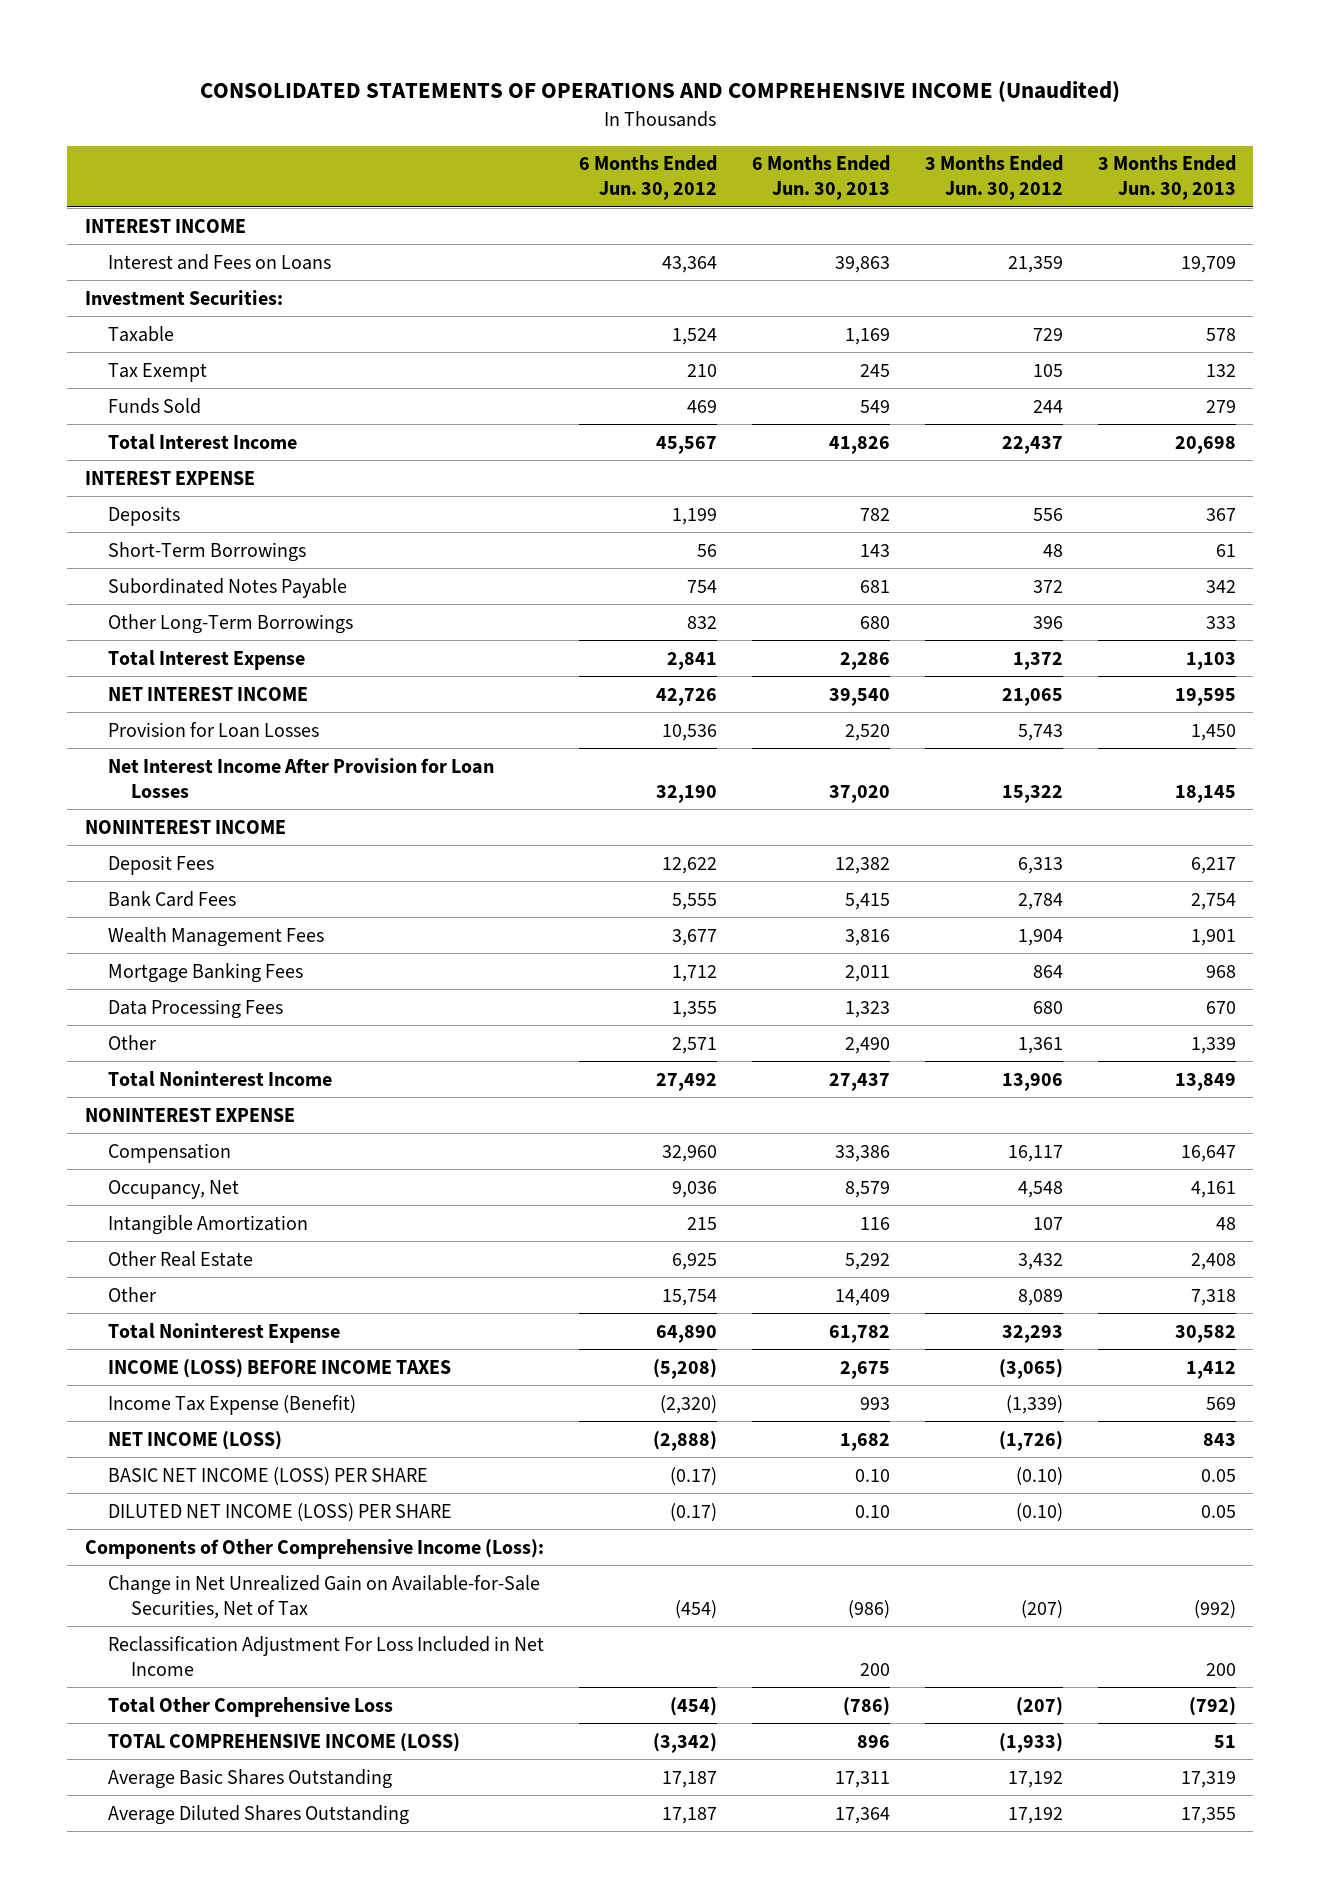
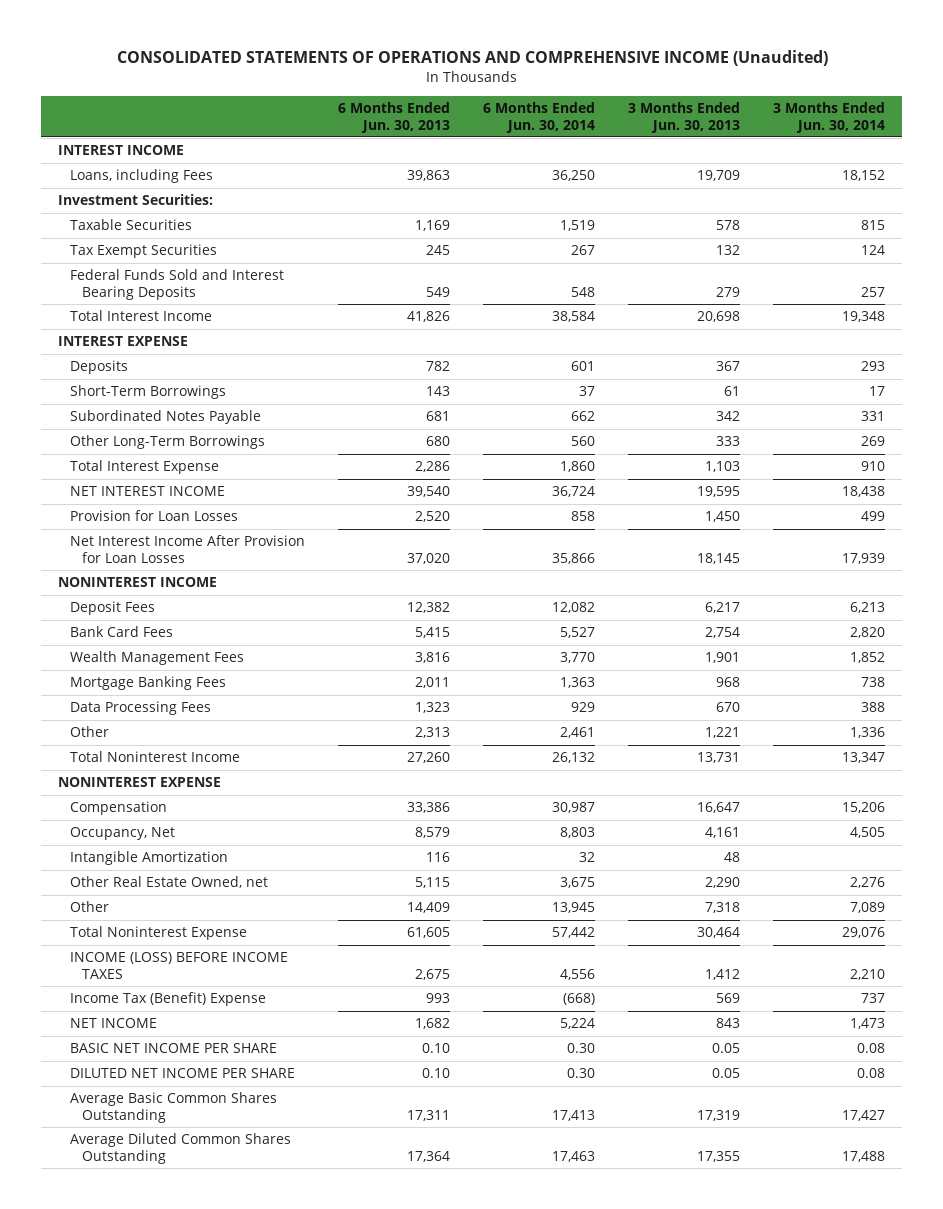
- | 6 Months Ended Jun. 30, 2012 | 6 Months Ended Jun. 30, 2013 | 3 Months Ended Jun. 30, 2012 | 3 Months Ended Jun. 30, 2013
+ | 6 Months Ended Jun. 30, 2013 | 6 Months Ended Jun. 30, 2014 | 3 Months Ended Jun. 30, 2013 | 3 Months Ended Jun. 30, 2014
- Interest and Fees on Loans | 43,364 | 39,863 | 21,359 | 19,709
+ Loans, including Fees | 39,863 | 36,250 | 19,709 | 18,152
- Taxable | 1,524 | 1,169 | 729 | 578
- Tax Exempt | 210 | 245 | 105 | 132
- Funds Sold | 469 | 549 | 244 | 279
+ Taxable Securities | 1,169 | 1,519 | 578 | 815
+ Tax Exempt Securities | 245 | 267 | 132 | 124
+ Federal Funds Sold and Interest Bearing Deposits | 549 | 548 | 279 | 257
- Other | 2,571 | 2,490 | 1,361 | 1,339
- Total Noninterest Income | 27,492 | 27,437 | 13,906 | 13,849
+ Other | 2,313 | 2,461 | 1,221 | 1,336
+ Total Noninterest Income | 27,260 | 26,132 | 13,731 | 13,347
- Other Real Estate | 6,925 | 5,292 | 3,432 | 2,408
+ Other Real Estate Owned, net | 5,115 | 3,675 | 2,290 | 2,276
- Total Noninterest Expense | 64,890 | 61,782 | 32,293 | 30,582
+ Total Noninterest Expense | 61,605 | 57,442 | 30,464 | 29,076
- Income Tax Expense (Benefit) | (2,320) | 993 | (1,339) | 569
- NET INCOME (LOSS) | (2,888) | 1,682 | (1,726) | 843
- BASIC NET INCOME (LOSS) PER SHARE | (0.17) | 0.10 | (0.10) | 0.05
- DILUTED NET INCOME (LOSS) PER SHARE | (0.17) | 0.10 | (0.10) | 0.05
- Components of Other Comprehensive Income (Loss):
- Change in Net Unrealized Gain on Available-for-Sale Securities, Net of Tax | (454) | (986) | (207) | (992)
- Reclassification Adjustment For Loss Included in Net Income | | 200 | | 200
- Total Other Comprehensive Loss | (454) | (786) | (207) | (792)
- TOTAL COMPREHENSIVE INCOME (LOSS) | (3,342) | 896 | (1,933) | 51
- Average Basic Shares Outstanding | 17,187 | 17,311 | 17,192 | 17,319
- Average Diluted Shares Outstanding | 17,187 | 17,364 | 17,192 | 17,355
+ Income Tax (Benefit) Expense | 993 | (668) | 569 | 737
+ NET INCOME | 1,682 | 5,224 | 843 | 1,473
+ BASIC NET INCOME PER SHARE | 0.10 | 0.30 | 0.05 | 0.08
+ DILUTED NET INCOME PER SHARE | 0.10 | 0.30 | 0.05 | 0.08
+ Average Basic Common Shares Outstanding | 17,311 | 17,413 | 17,319 | 17,427
+ Average Diluted Common Shares Outstanding | 17,364 | 17,463 | 17,355 | 17,488

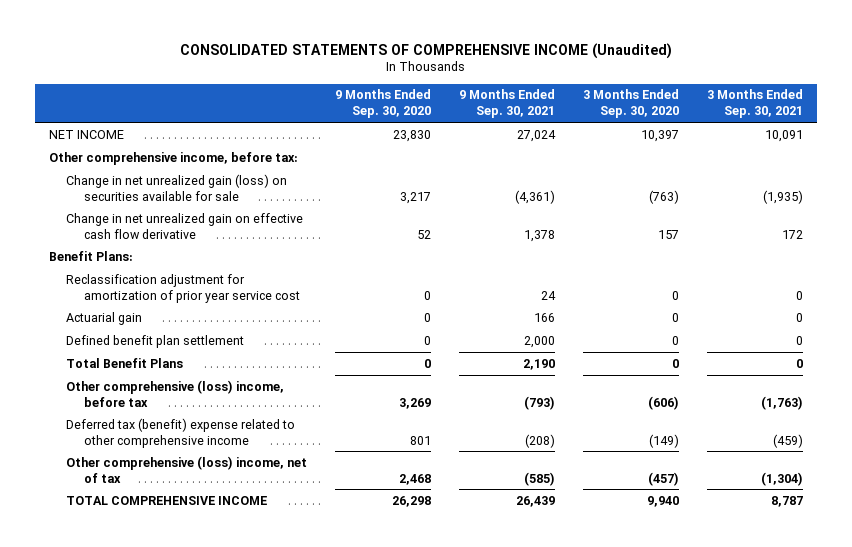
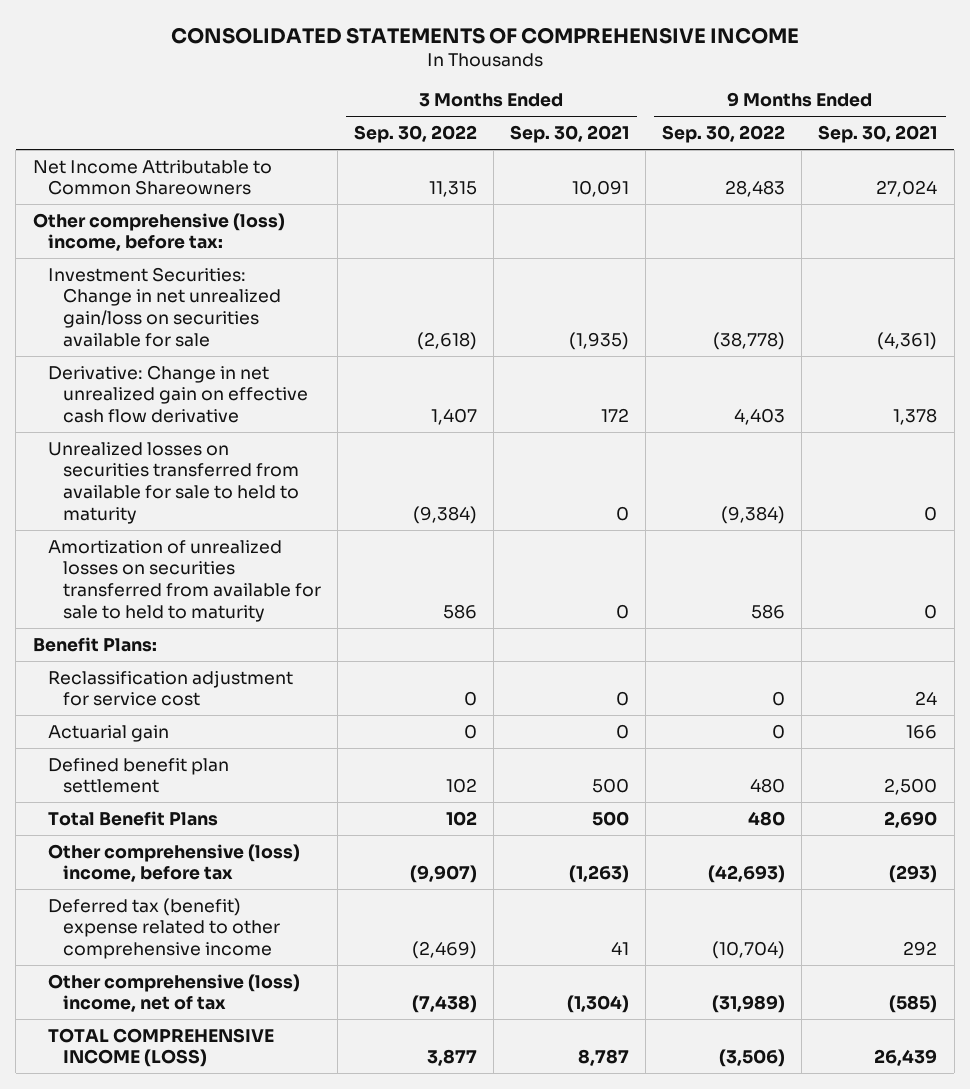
- CONSOLIDATED STATEMENTS OF COMPREHENSIVE INCOME (Unaudited)
+ CONSOLIDATED STATEMENTS OF COMPREHENSIVE INCOME
- | 9 Months Ended Sep. 30, 2020 | 9 Months Ended Sep. 30, 2021 | 3 Months Ended Sep. 30, 2020 | 3 Months Ended Sep. 30, 2021
+ | 3 Months Ended Sep. 30, 2022 | 3 Months Ended Sep. 30, 2021 | 9 Months Ended Sep. 30, 2022 | 9 Months Ended Sep. 30, 2021
- NET INCOME | 23,830 | 27,024 | 10,397 | 10,091
- Other comprehensive income, before tax:
- Change in net unrealized gain (loss) on securities available for sale | 3,217 | (4,361) | (763) | (1,935)
- Change in net unrealized gain on effective cash flow derivative | 52 | 1,378 | 157 | 172
+ Net Income Attributable to Common Shareowners | 11,315 | 10,091 | 28,483 | 27,024
+ Other comprehensive (loss) income, before tax:
+ Investment Securities: Change in net unrealized gain/loss on securities available for sale | (2,618) | (1,935) | (38,778) | (4,361)
+ Derivative: Change in net unrealized gain on effective cash flow derivative | 1,407 | 172 | 4,403 | 1,378
+ Unrealized losses on securities transferred from available for sale to held to maturity | (9,384) | 0 | (9,384) | 0
+ Amortization of unrealized losses on securities transferred from available for sale to held to maturity | 586 | 0 | 586 | 0
- Reclassification adjustment for amortization of prior year service cost | 0 | 24 | 0 | 0
+ Reclassification adjustment for service cost | 0 | 0 | 0 | 24
- Defined benefit plan settlement | 0 | 2,000 | 0 | 0
- Total Benefit Plans | 0 | 2,190 | 0 | 0
- Other comprehensive (loss) income, before tax | 3,269 | (793) | (606) | (1,763)
- Deferred tax (benefit) expense related to other comprehensive income | 801 | (208) | (149) | (459)
+ Defined benefit plan settlement | 102 | 500 | 480 | 2,500
+ Total Benefit Plans | 102 | 500 | 480 | 2,690
+ Other comprehensive (loss) income, before tax | (9,907) | (1,263) | (42,693) | (293)
+ Deferred tax (benefit) expense related to other comprehensive income | (2,469) | 41 | (10,704) | 292
- TOTAL COMPREHENSIVE INCOME | 26,298 | 26,439 | 9,940 | 8,787
+ TOTAL COMPREHENSIVE INCOME (LOSS) | 3,877 | 8,787 | (3,506) | 26,439

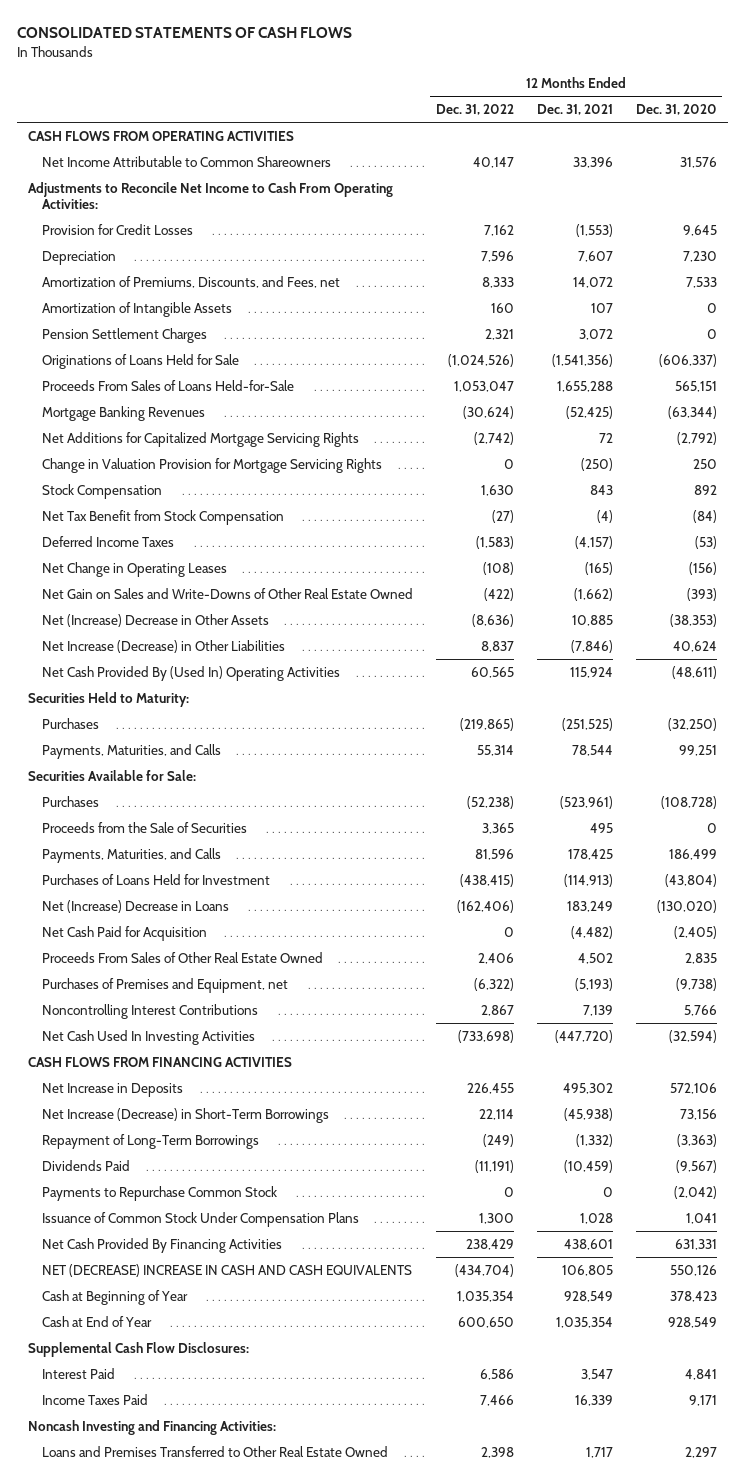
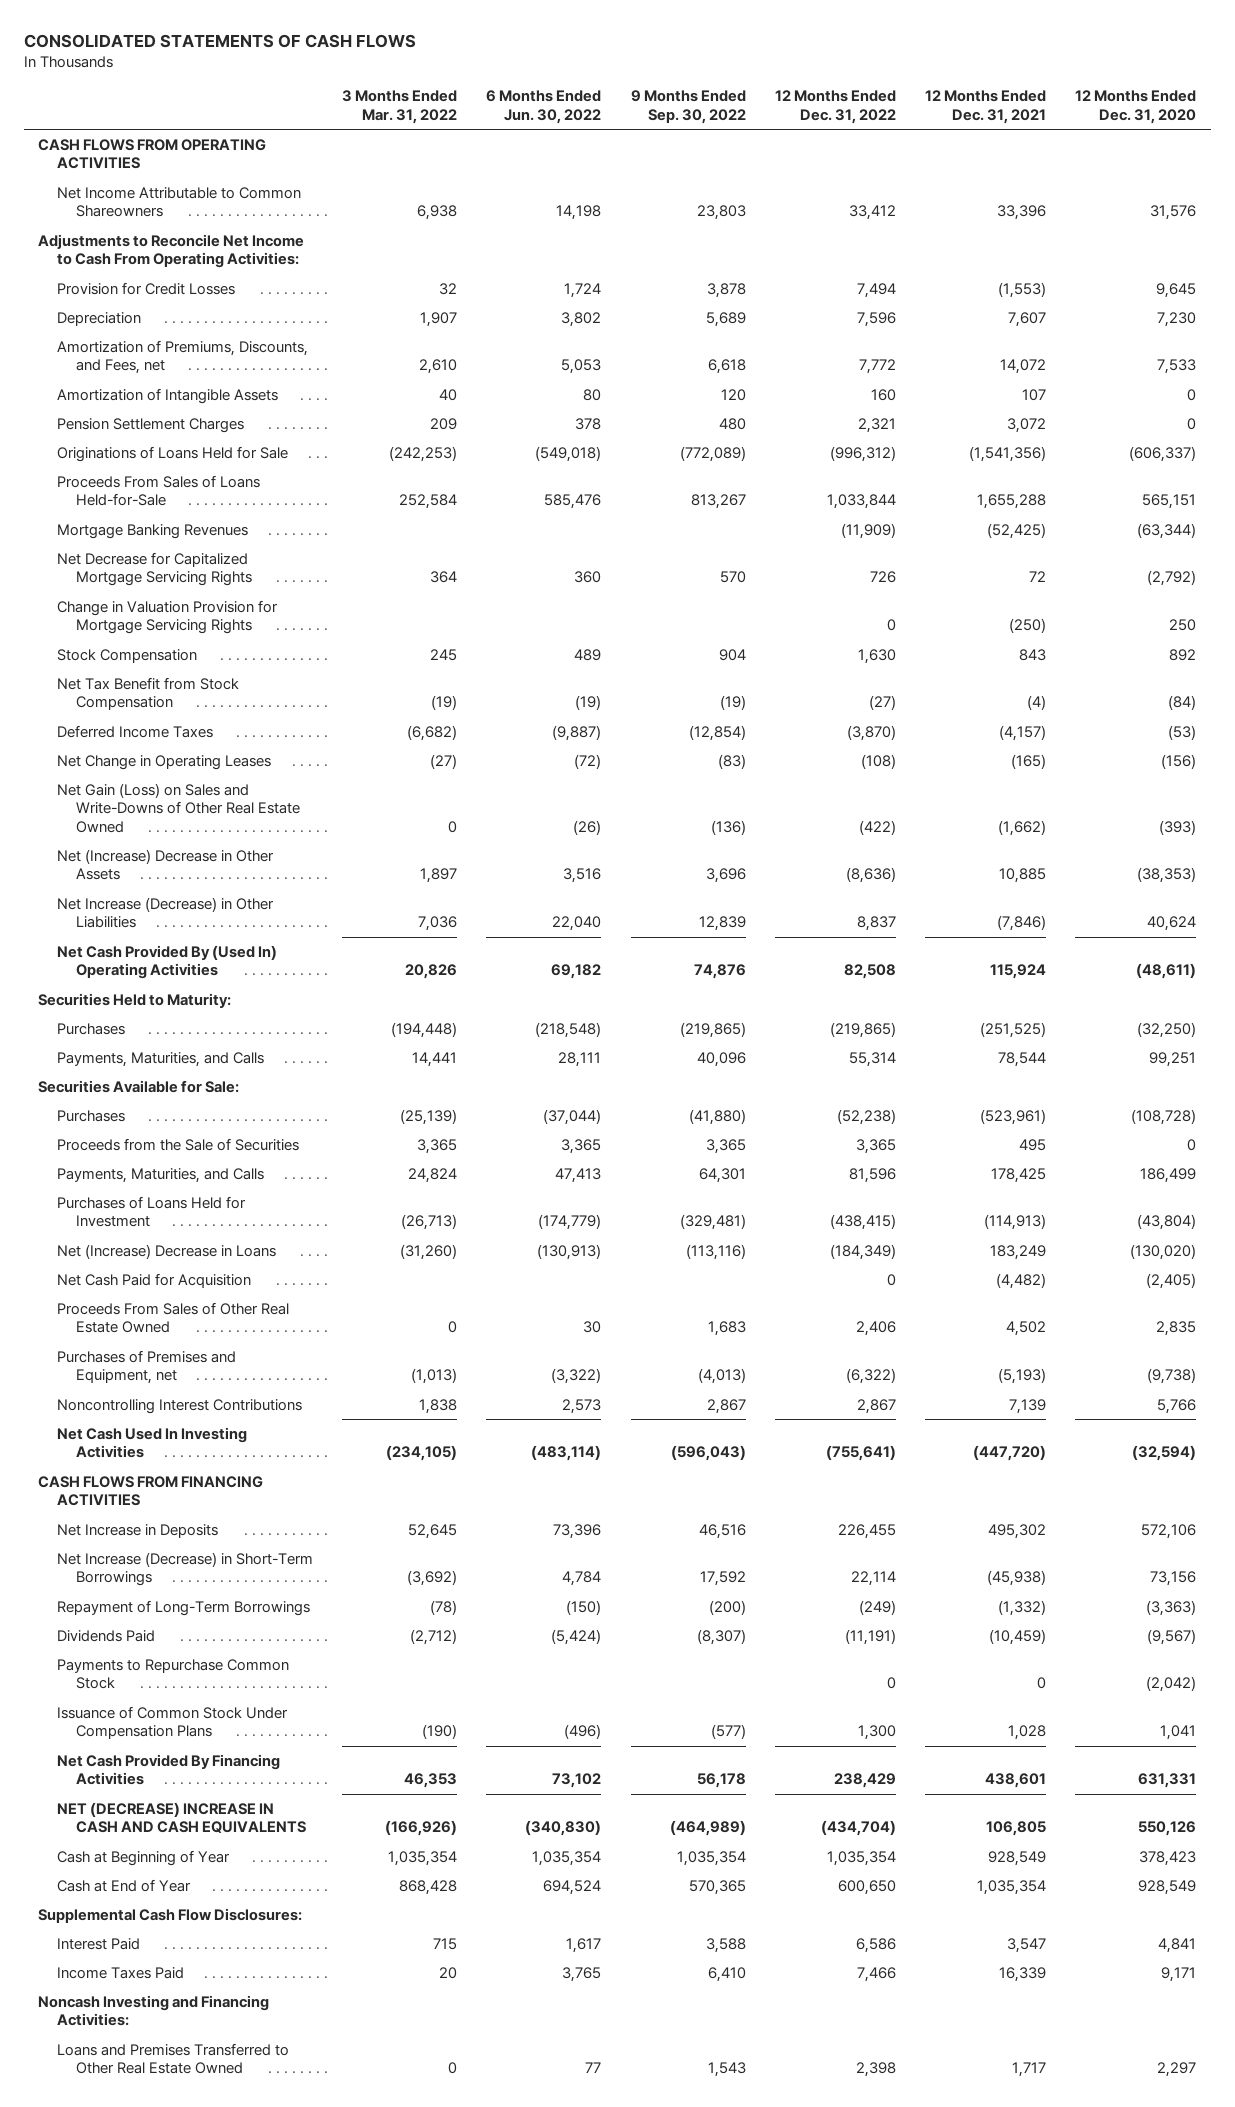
- | 12 Months Ended Dec. 31, 2022 | 12 Months Ended Dec. 31, 2021 | 12 Months Ended Dec. 31, 2020
+ | 3 Months Ended Mar. 31, 2022 | 6 Months Ended Jun. 30, 2022 | 9 Months Ended Sep. 30, 2022 | 12 Months Ended Dec. 31, 2022 | 12 Months Ended Dec. 31, 2021 | 12 Months Ended Dec. 31, 2020
- Net Income Attributable to Common Shareowners | 40,147 | 33,396 | 31,576
+ Net Income Attributable to Common Shareowners | 6,938 | 14,198 | 23,803 | 33,412 | 33,396 | 31,576
- Provision for Credit Losses | 7,162 | (1,553) | 9,645
+ Provision for Credit Losses | 32 | 1,724 | 3,878 | 7,494 | (1,553) | 9,645
- Amortization of Premiums, Discounts, and Fees, net | 8,333 | 14,072 | 7,533
+ Amortization of Premiums, Discounts, and Fees, net | 2,610 | 5,053 | 6,618 | 7,772 | 14,072 | 7,533
- Originations of Loans Held for Sale | (1,024,526) | (1,541,356) | (606,337)
- Proceeds From Sales of Loans Held-for-Sale | 1,053,047 | 1,655,288 | 565,151
- Mortgage Banking Revenues | (30,624) | (52,425) | (63,344)
- Net Additions for Capitalized Mortgage Servicing Rights | (2,742) | 72 | (2,792)
+ Originations of Loans Held for Sale | (242,253) | (549,018) | (772,089) | (996,312) | (1,541,356) | (606,337)
+ Proceeds From Sales of Loans Held-for-Sale | 252,584 | 585,476 | 813,267 | 1,033,844 | 1,655,288 | 565,151
+ Mortgage Banking Revenues | | | | (11,909) | (52,425) | (63,344)
+ Net Decrease for Capitalized Mortgage Servicing Rights | 364 | 360 | 570 | 726 | 72 | (2,792)
- Deferred Income Taxes | (1,583) | (4,157) | (53)
+ Deferred Income Taxes | (6,682) | (9,887) | (12,854) | (3,870) | (4,157) | (53)
- Net Gain on Sales and Write-Downs of Other Real Estate Owned | (422) | (1,662) | (393)
+ Net Gain (Loss) on Sales and Write-Downs of Other Real Estate Owned | 0 | (26) | (136) | (422) | (1,662) | (393)
- Net Cash Provided By (Used In) Operating Activities | 60,565 | 115,924 | (48,611)
+ Net Cash Provided By (Used In) Operating Activities | 20,826 | 69,182 | 74,876 | 82,508 | 115,924 | (48,611)
- Net (Increase) Decrease in Loans | (162,406) | 183,249 | (130,020)
+ Net (Increase) Decrease in Loans | (31,260) | (130,913) | (113,116) | (184,349) | 183,249 | (130,020)
- Net Cash Used In Investing Activities | (733,698) | (447,720) | (32,594)
+ Net Cash Used In Investing Activities | (234,105) | (483,114) | (596,043) | (755,641) | (447,720) | (32,594)

